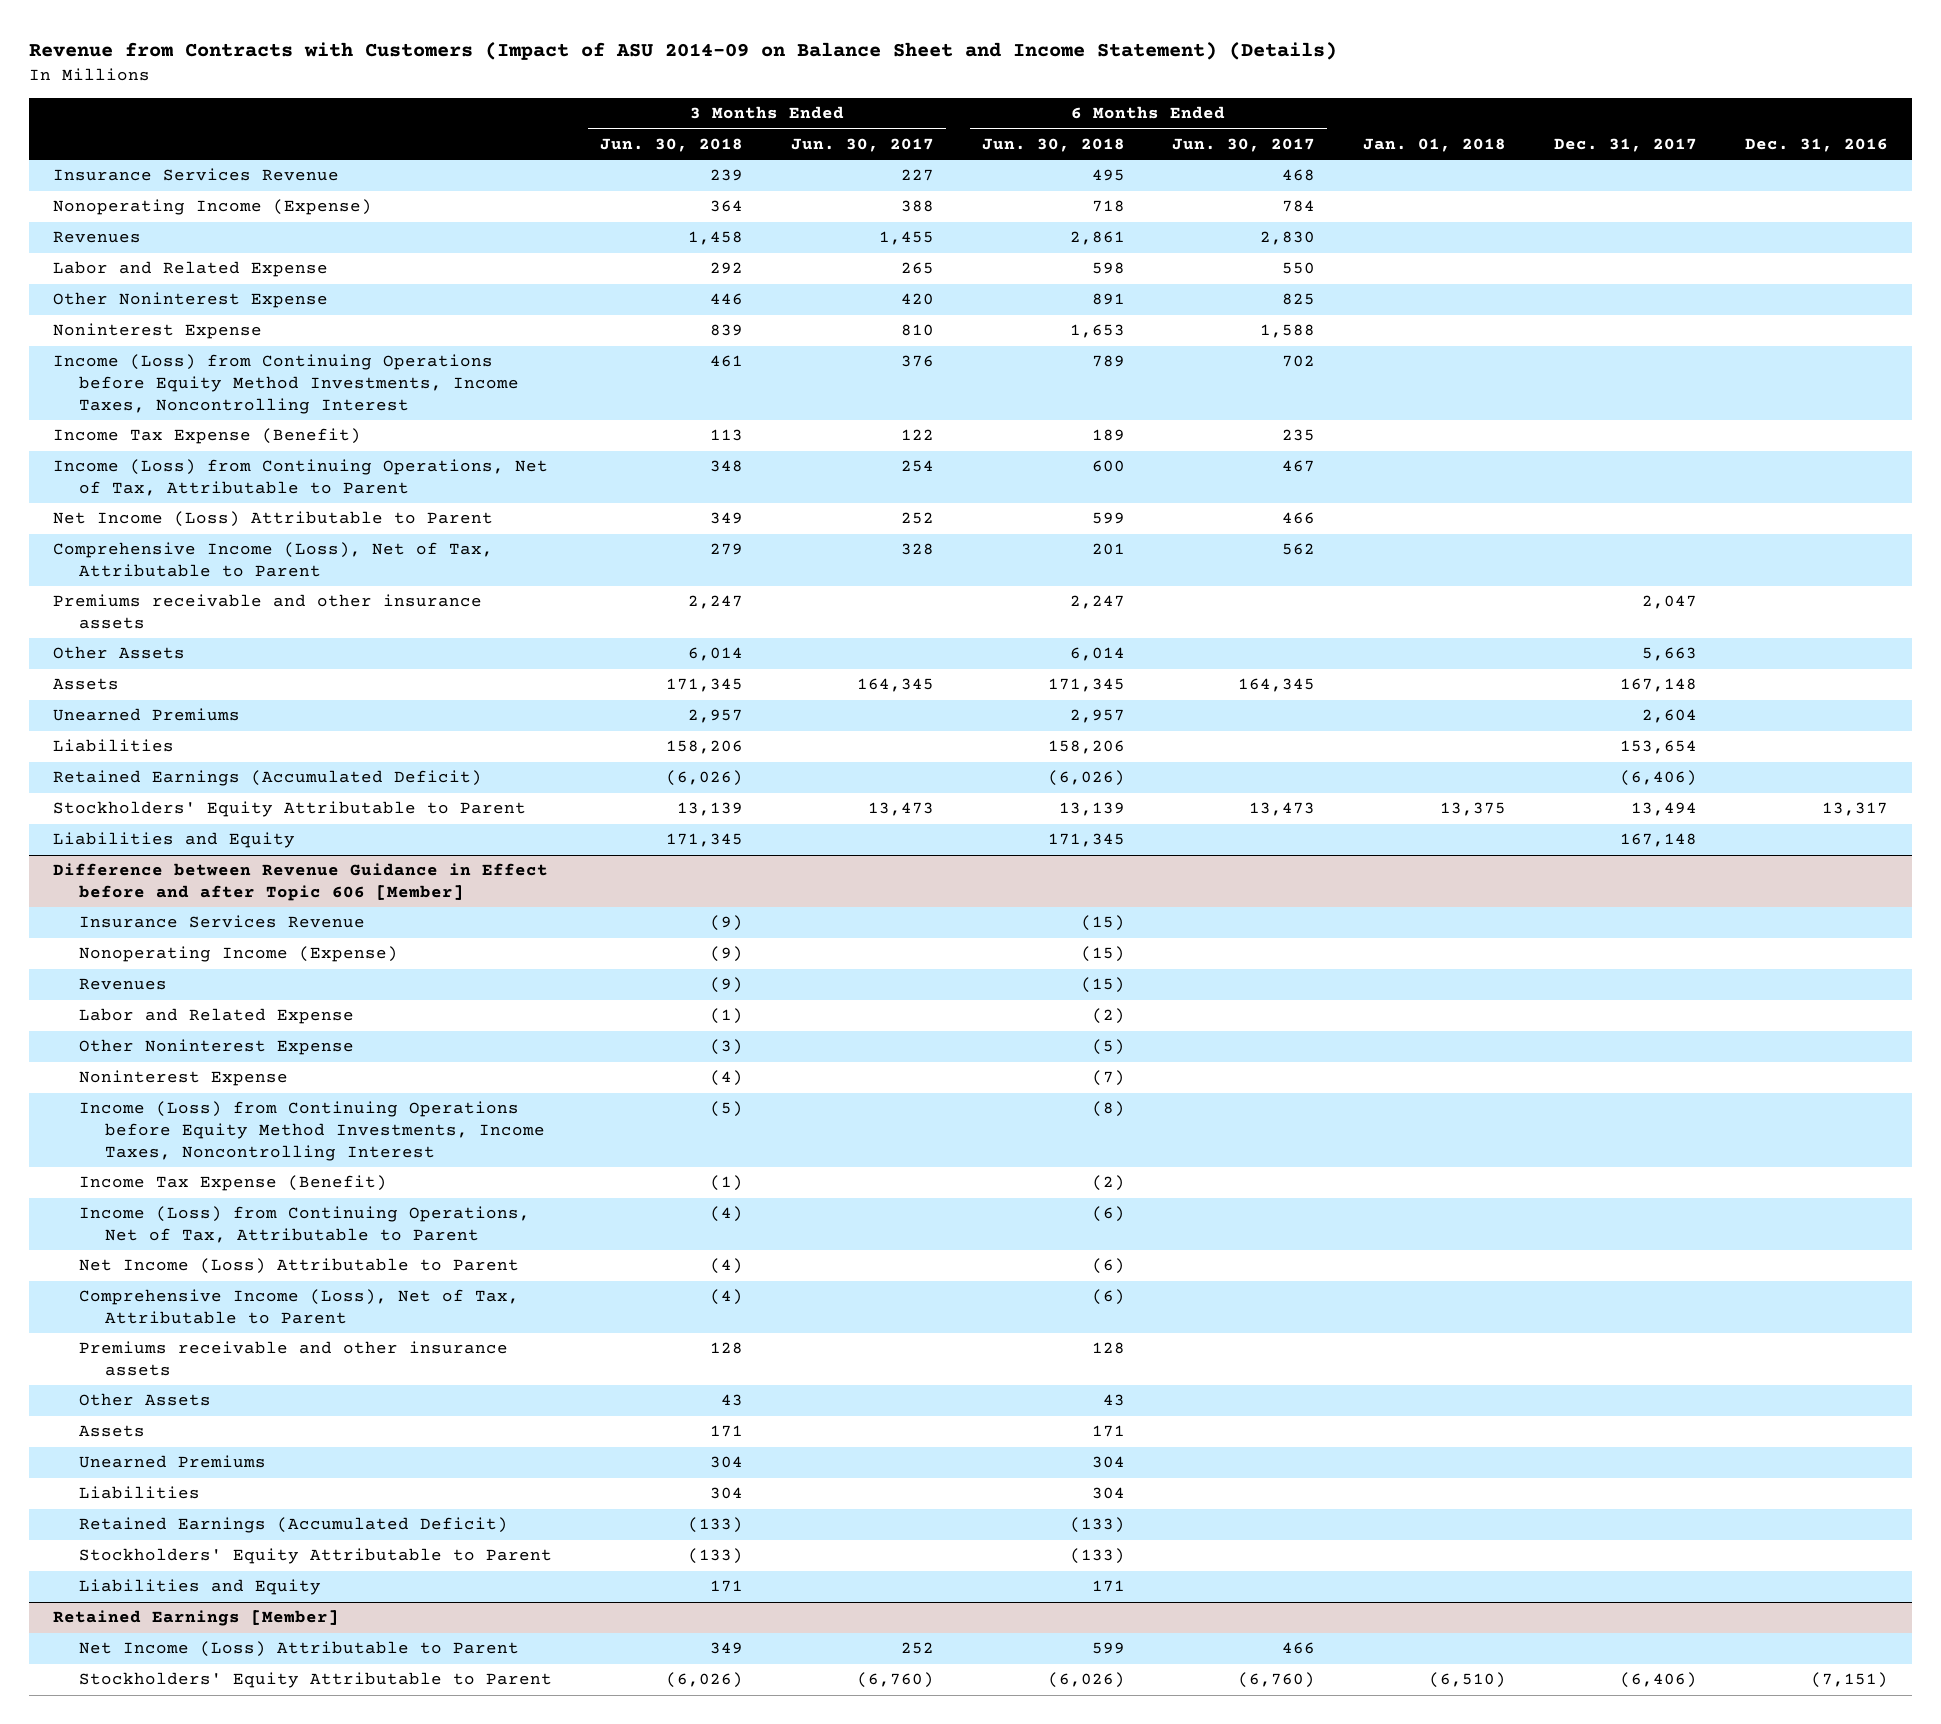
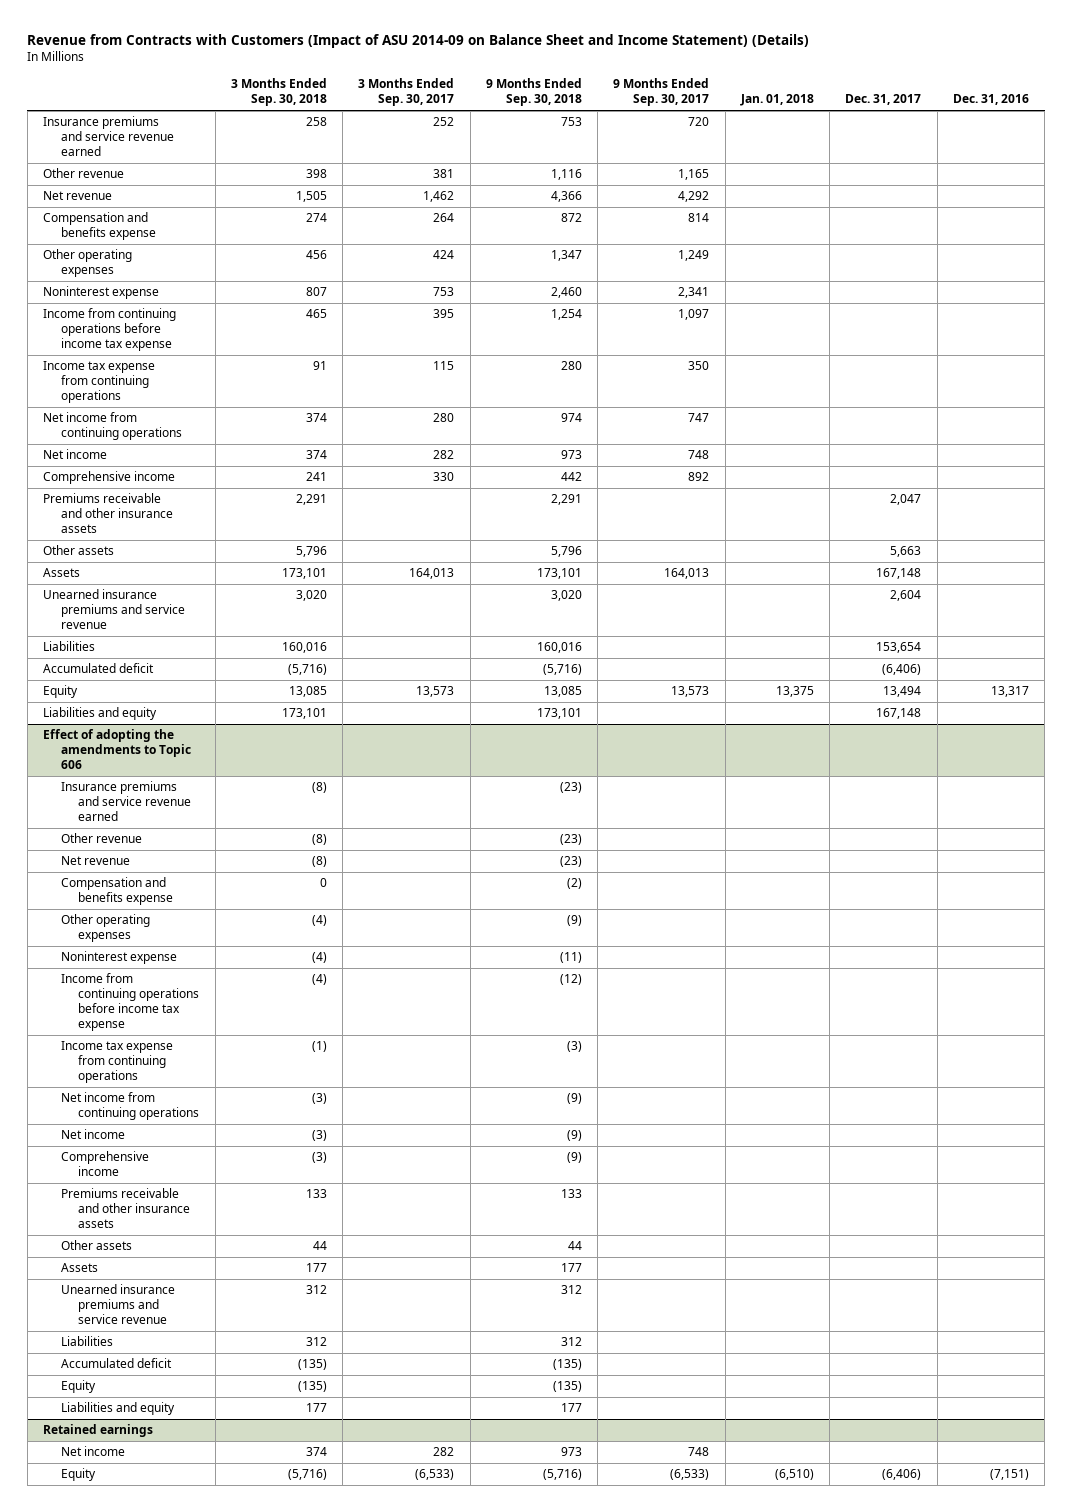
- | 3 Months Ended Jun. 30, 2018 | 3 Months Ended Jun. 30, 2017 | 6 Months Ended Jun. 30, 2018 | 6 Months Ended Jun. 30, 2017 | Jan. 01, 2018 | Dec. 31, 2017 | Dec. 31, 2016
+ | 3 Months Ended Sep. 30, 2018 | 3 Months Ended Sep. 30, 2017 | 9 Months Ended Sep. 30, 2018 | 9 Months Ended Sep. 30, 2017 | Jan. 01, 2018 | Dec. 31, 2017 | Dec. 31, 2016
- Insurance Services Revenue | 239 | 227 | 495 | 468 | | |
- Nonoperating Income (Expense) | 364 | 388 | 718 | 784 | | |
- Revenues | 1,458 | 1,455 | 2,861 | 2,830 | | |
- Labor and Related Expense | 292 | 265 | 598 | 550 | | |
- Other Noninterest Expense | 446 | 420 | 891 | 825 | | |
- Noninterest Expense | 839 | 810 | 1,653 | 1,588 | | |
- Income (Loss) from Continuing Operations before Equity Method Investments, Income Taxes, Noncontrolling Interest | 461 | 376 | 789 | 702 | | |
- Income Tax Expense (Benefit) | 113 | 122 | 189 | 235 | | |
- Income (Loss) from Continuing Operations, Net of Tax, Attributable to Parent | 348 | 254 | 600 | 467 | | |
- Net Income (Loss) Attributable to Parent | 349 | 252 | 599 | 466 | | |
- Comprehensive Income (Loss), Net of Tax, Attributable to Parent | 279 | 328 | 201 | 562 | | |
+ Insurance premiums and service revenue earned | 258 | 252 | 753 | 720 | | |
+ Other revenue | 398 | 381 | 1,116 | 1,165 | | |
+ Net revenue | 1,505 | 1,462 | 4,366 | 4,292 | | |
+ Compensation and benefits expense | 274 | 264 | 872 | 814 | | |
+ Other operating expenses | 456 | 424 | 1,347 | 1,249 | | |
+ Noninterest expense | 807 | 753 | 2,460 | 2,341 | | |
+ Income from continuing operations before income tax expense | 465 | 395 | 1,254 | 1,097 | | |
+ Income tax expense from continuing operations | 91 | 115 | 280 | 350 | | |
+ Net income from continuing operations | 374 | 280 | 974 | 747 | | |
+ Net income | 374 | 282 | 973 | 748 | | |
+ Comprehensive income | 241 | 330 | 442 | 892 | | |
- Other Assets | 6,014 | | 6,014 | | | 5,663 |
+ Other assets | 5,796 | | 5,796 | | | 5,663 |
- Unearned Premiums | 2,957 | | 2,957 | | | 2,604 |
+ Unearned insurance premiums and service revenue | 3,020 | | 3,020 | | | 2,604 |
- Retained Earnings (Accumulated Deficit) | (6,026) | | (6,026) | | | (6,406) |
- Stockholders' Equity Attributable to Parent | 13,139 | 13,473 | 13,139 | 13,473 | 13,375 | 13,494 | 13,317
- Liabilities and Equity | 171,345 | | 171,345 | | | 167,148 |
- Difference between Revenue Guidance in Effect before and after Topic 606 [Member]
- Insurance Services Revenue | (9) | | (15) | | | |
- Nonoperating Income (Expense) | (9) | | (15) | | | |
- Revenues | (9) | | (15) | | | |
- Labor and Related Expense | (1) | | (2) | | | |
- Other Noninterest Expense | (3) | | (5) | | | |
- Noninterest Expense | (4) | | (7) | | | |
- Income (Loss) from Continuing Operations before Equity Method Investments, Income Taxes, Noncontrolling Interest | (5) | | (8) | | | |
- Income Tax Expense (Benefit) | (1) | | (2) | | | |
- Income (Loss) from Continuing Operations, Net of Tax, Attributable to Parent | (4) | | (6) | | | |
- Net Income (Loss) Attributable to Parent | (4) | | (6) | | | |
- Comprehensive Income (Loss), Net of Tax, Attributable to Parent | (4) | | (6) | | | |
+ Accumulated deficit | (5,716) | | (5,716) | | | (6,406) |
+ Equity | 13,085 | 13,573 | 13,085 | 13,573 | 13,375 | 13,494 | 13,317
+ Liabilities and equity | 173,101 | | 173,101 | | | 167,148 |
+ Effect of adopting the amendments to Topic 606
+ Insurance premiums and service revenue earned | (8) | | (23) | | | |
+ Other revenue | (8) | | (23) | | | |
+ Net revenue | (8) | | (23) | | | |
+ Compensation and benefits expense | 0 | | (2) | | | |
+ Other operating expenses | (4) | | (9) | | | |
+ Noninterest expense | (4) | | (11) | | | |
+ Income from continuing operations before income tax expense | (4) | | (12) | | | |
+ Income tax expense from continuing operations | (1) | | (3) | | | |
+ Net income from continuing operations | (3) | | (9) | | | |
+ Net income | (3) | | (9) | | | |
+ Comprehensive income | (3) | | (9) | | | |
- Other Assets | 43 | | 43 | | | |
+ Other assets | 44 | | 44 | | | |
- Unearned Premiums | 304 | | 304 | | | |
+ Unearned insurance premiums and service revenue | 312 | | 312 | | | |
- Retained Earnings (Accumulated Deficit) | (133) | | (133) | | | |
- Stockholders' Equity Attributable to Parent | (133) | | (133) | | | |
- Liabilities and Equity | 171 | | 171 | | | |
- Retained Earnings [Member]
- Net Income (Loss) Attributable to Parent | 349 | 252 | 599 | 466 | | |
- Stockholders' Equity Attributable to Parent | (6,026) | (6,760) | (6,026) | (6,760) | (6,510) | (6,406) | (7,151)
+ Accumulated deficit | (135) | | (135) | | | |
+ Equity | (135) | | (135) | | | |
+ Liabilities and equity | 177 | | 177 | | | |
+ Retained earnings
+ Net income | 374 | 282 | 973 | 748 | | |
+ Equity | (5,716) | (6,533) | (5,716) | (6,533) | (6,510) | (6,406) | (7,151)

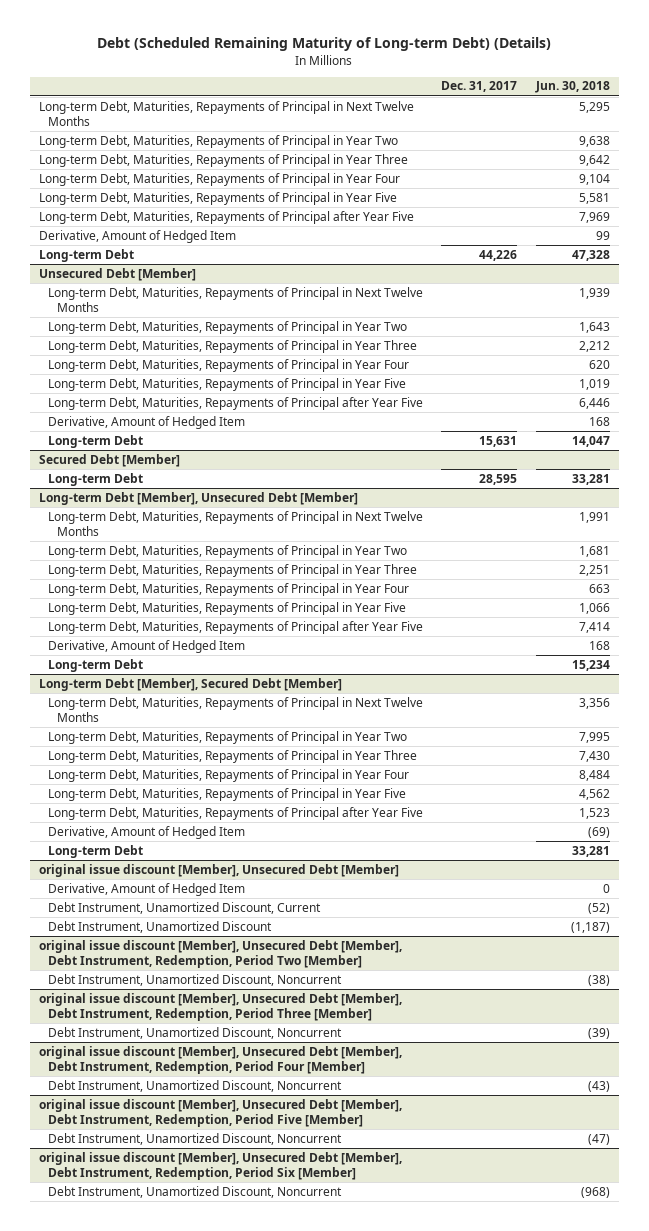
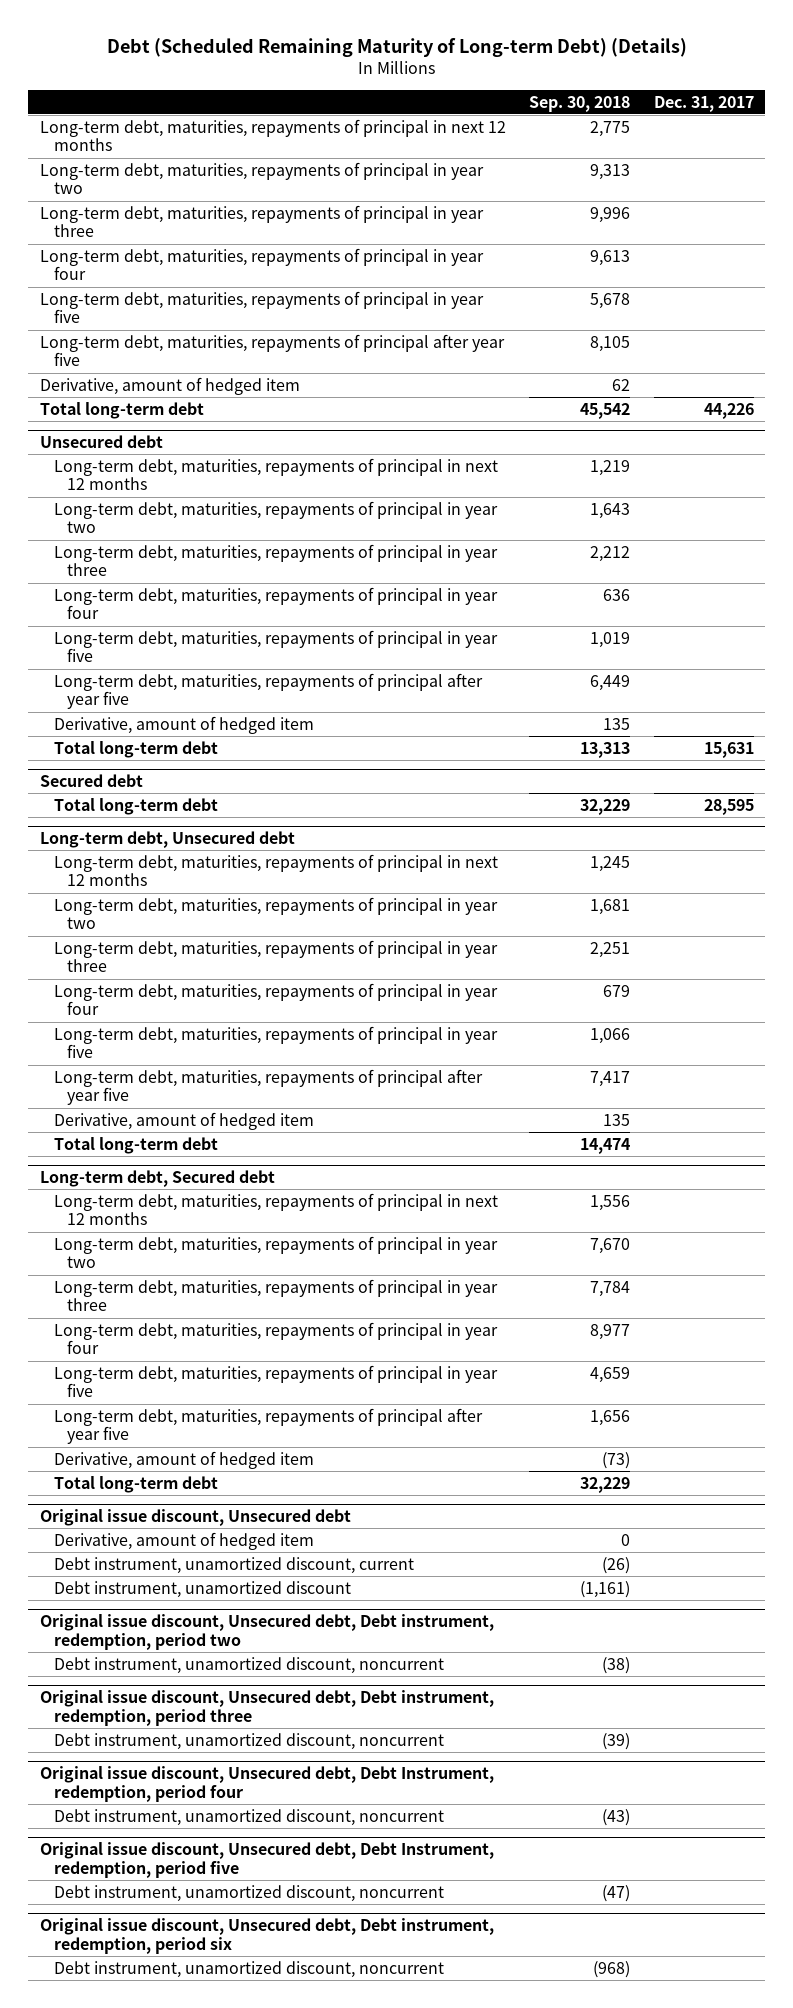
- | Dec. 31, 2017 | Jun. 30, 2018
+ | Sep. 30, 2018 | Dec. 31, 2017
- Long-term Debt, Maturities, Repayments of Principal in Next Twelve Months | | 5,295
- Long-term Debt, Maturities, Repayments of Principal in Year Two | | 9,638
- Long-term Debt, Maturities, Repayments of Principal in Year Three | | 9,642
- Long-term Debt, Maturities, Repayments of Principal in Year Four | | 9,104
- Long-term Debt, Maturities, Repayments of Principal in Year Five | | 5,581
- Long-term Debt, Maturities, Repayments of Principal after Year Five | | 7,969
- Derivative, Amount of Hedged Item | | 99
- Long-term Debt | 44,226 | 47,328
- Unsecured Debt [Member]
- Long-term Debt, Maturities, Repayments of Principal in Next Twelve Months | | 1,939
- Long-term Debt, Maturities, Repayments of Principal in Year Two | | 1,643
- Long-term Debt, Maturities, Repayments of Principal in Year Three | | 2,212
- Long-term Debt, Maturities, Repayments of Principal in Year Four | | 620
- Long-term Debt, Maturities, Repayments of Principal in Year Five | | 1,019
- Long-term Debt, Maturities, Repayments of Principal after Year Five | | 6,446
- Derivative, Amount of Hedged Item | | 168
- Long-term Debt | 15,631 | 14,047
- Secured Debt [Member]
- Long-term Debt | 28,595 | 33,281
- Long-term Debt [Member], Unsecured Debt [Member]
- Long-term Debt, Maturities, Repayments of Principal in Next Twelve Months | | 1,991
- Long-term Debt, Maturities, Repayments of Principal in Year Two | | 1,681
- Long-term Debt, Maturities, Repayments of Principal in Year Three | | 2,251
- Long-term Debt, Maturities, Repayments of Principal in Year Four | | 663
- Long-term Debt, Maturities, Repayments of Principal in Year Five | | 1,066
- Long-term Debt, Maturities, Repayments of Principal after Year Five | | 7,414
- Derivative, Amount of Hedged Item | | 168
- Long-term Debt | | 15,234
- Long-term Debt [Member], Secured Debt [Member]
- Long-term Debt, Maturities, Repayments of Principal in Next Twelve Months | | 3,356
- Long-term Debt, Maturities, Repayments of Principal in Year Two | | 7,995
- Long-term Debt, Maturities, Repayments of Principal in Year Three | | 7,430
- Long-term Debt, Maturities, Repayments of Principal in Year Four | | 8,484
- Long-term Debt, Maturities, Repayments of Principal in Year Five | | 4,562
- Long-term Debt, Maturities, Repayments of Principal after Year Five | | 1,523
- Derivative, Amount of Hedged Item | | (69)
- Long-term Debt | | 33,281
- original issue discount [Member], Unsecured Debt [Member]
- Derivative, Amount of Hedged Item | | 0
- Debt Instrument, Unamortized Discount, Current | | (52)
- Debt Instrument, Unamortized Discount | | (1,187)
- original issue discount [Member], Unsecured Debt [Member], Debt Instrument, Redemption, Period Two [Member]
- Debt Instrument, Unamortized Discount, Noncurrent | | (38)
- original issue discount [Member], Unsecured Debt [Member], Debt Instrument, Redemption, Period Three [Member]
- Debt Instrument, Unamortized Discount, Noncurrent | | (39)
- original issue discount [Member], Unsecured Debt [Member], Debt Instrument, Redemption, Period Four [Member]
- Debt Instrument, Unamortized Discount, Noncurrent | | (43)
- original issue discount [Member], Unsecured Debt [Member], Debt Instrument, Redemption, Period Five [Member]
- Debt Instrument, Unamortized Discount, Noncurrent | | (47)
- original issue discount [Member], Unsecured Debt [Member], Debt Instrument, Redemption, Period Six [Member]
- Debt Instrument, Unamortized Discount, Noncurrent | | (968)
+ Long-term debt, maturities, repayments of principal in next 12 months | 2,775 |
+ Long-term debt, maturities, repayments of principal in year two | 9,313 |
+ Long-term debt, maturities, repayments of principal in year three | 9,996 |
+ Long-term debt, maturities, repayments of principal in year four | 9,613 |
+ Long-term debt, maturities, repayments of principal in year five | 5,678 |
+ Long-term debt, maturities, repayments of principal after year five | 8,105 |
+ Derivative, amount of hedged item | 62 |
+ Total long-term debt | 45,542 | 44,226
+ Unsecured debt
+ Long-term debt, maturities, repayments of principal in next 12 months | 1,219 |
+ Long-term debt, maturities, repayments of principal in year two | 1,643 |
+ Long-term debt, maturities, repayments of principal in year three | 2,212 |
+ Long-term debt, maturities, repayments of principal in year four | 636 |
+ Long-term debt, maturities, repayments of principal in year five | 1,019 |
+ Long-term debt, maturities, repayments of principal after year five | 6,449 |
+ Derivative, amount of hedged item | 135 |
+ Total long-term debt | 13,313 | 15,631
+ Secured debt
+ Total long-term debt | 32,229 | 28,595
+ Long-term debt, Unsecured debt
+ Long-term debt, maturities, repayments of principal in next 12 months | 1,245 |
+ Long-term debt, maturities, repayments of principal in year two | 1,681 |
+ Long-term debt, maturities, repayments of principal in year three | 2,251 |
+ Long-term debt, maturities, repayments of principal in year four | 679 |
+ Long-term debt, maturities, repayments of principal in year five | 1,066 |
+ Long-term debt, maturities, repayments of principal after year five | 7,417 |
+ Derivative, amount of hedged item | 135 |
+ Total long-term debt | 14,474 |
+ Long-term debt, Secured debt
+ Long-term debt, maturities, repayments of principal in next 12 months | 1,556 |
+ Long-term debt, maturities, repayments of principal in year two | 7,670 |
+ Long-term debt, maturities, repayments of principal in year three | 7,784 |
+ Long-term debt, maturities, repayments of principal in year four | 8,977 |
+ Long-term debt, maturities, repayments of principal in year five | 4,659 |
+ Long-term debt, maturities, repayments of principal after year five | 1,656 |
+ Derivative, amount of hedged item | (73) |
+ Total long-term debt | 32,229 |
+ Original issue discount, Unsecured debt
+ Derivative, amount of hedged item | 0 |
+ Debt instrument, unamortized discount, current | (26) |
+ Debt instrument, unamortized discount | (1,161) |
+ Original issue discount, Unsecured debt, Debt instrument, redemption, period two
+ Debt instrument, unamortized discount, noncurrent | (38) |
+ Original issue discount, Unsecured debt, Debt instrument, redemption, period three
+ Debt instrument, unamortized discount, noncurrent | (39) |
+ Original issue discount, Unsecured debt, Debt Instrument, redemption, period four
+ Debt instrument, unamortized discount, noncurrent | (43) |
+ Original issue discount, Unsecured debt, Debt Instrument, redemption, period five
+ Debt instrument, unamortized discount, noncurrent | (47) |
+ Original issue discount, Unsecured debt, Debt instrument, redemption, period six
+ Debt instrument, unamortized discount, noncurrent | (968) |

